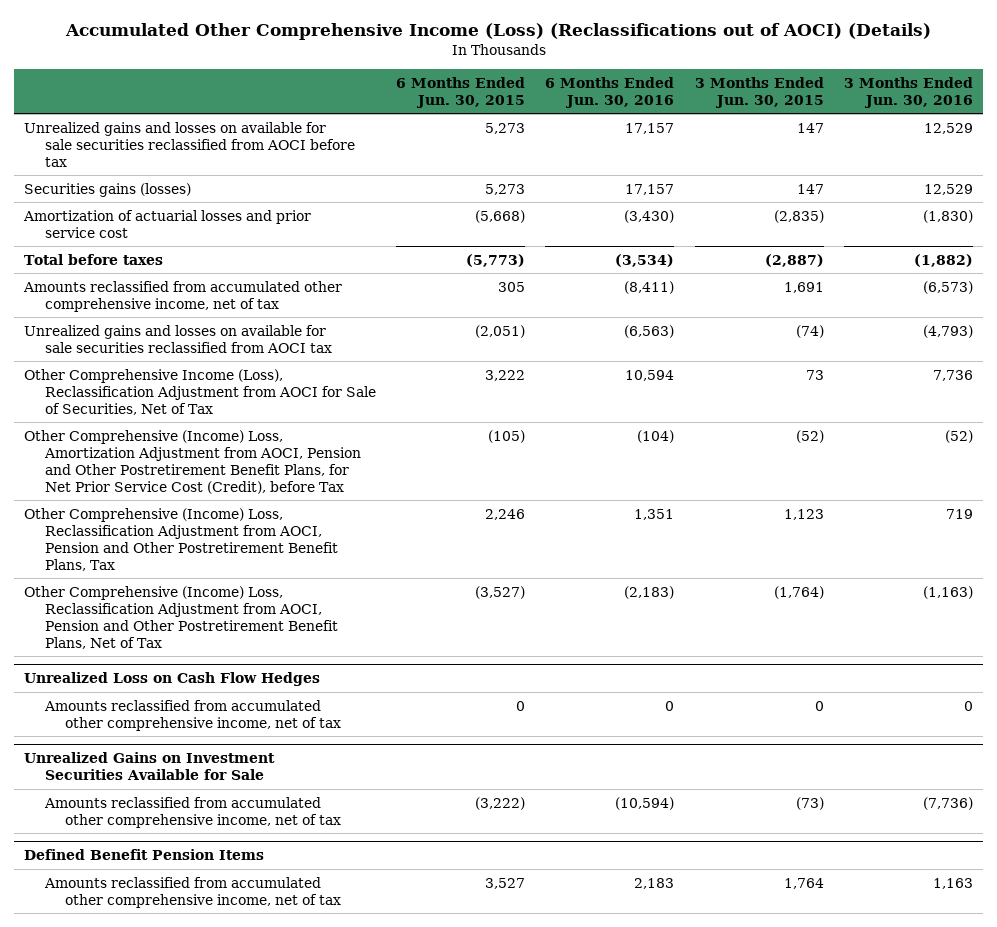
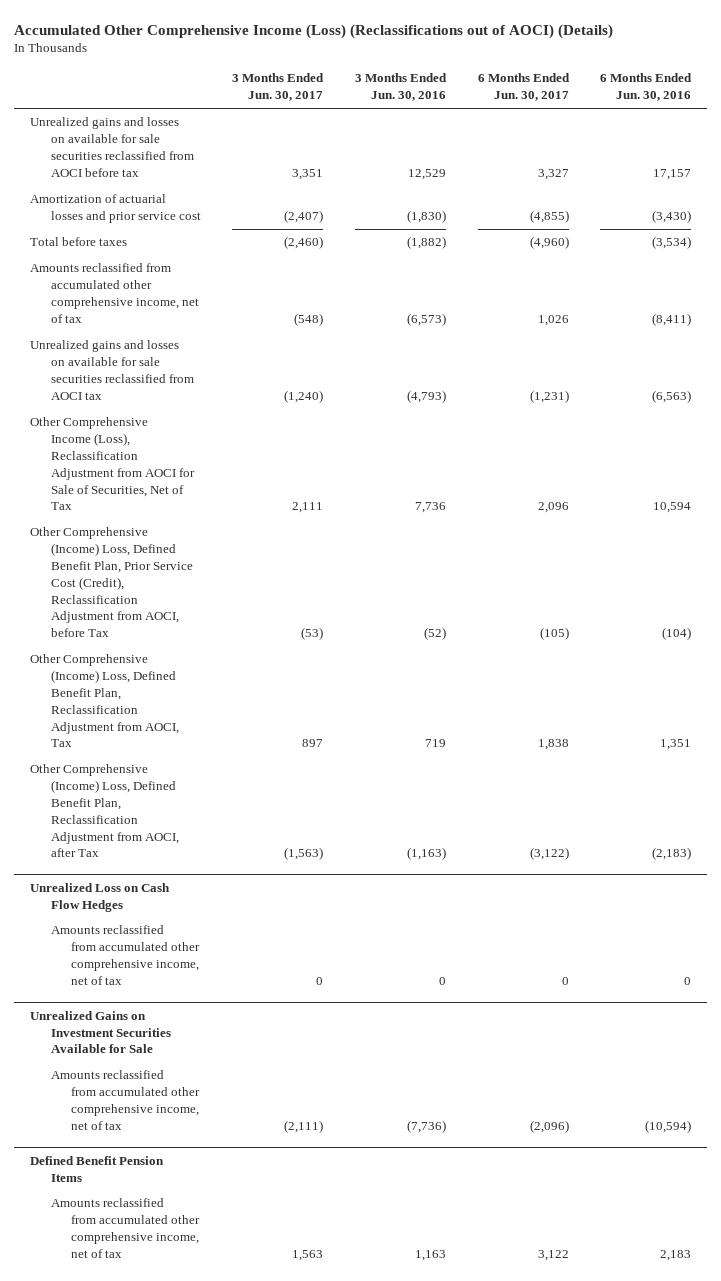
- | 6 Months Ended Jun. 30, 2015 | 6 Months Ended Jun. 30, 2016 | 3 Months Ended Jun. 30, 2015 | 3 Months Ended Jun. 30, 2016
+ | 3 Months Ended Jun. 30, 2017 | 3 Months Ended Jun. 30, 2016 | 6 Months Ended Jun. 30, 2017 | 6 Months Ended Jun. 30, 2016
- Securities gains (losses) | 5,273 | 17,157 | 147 | 12,529
- Other Comprehensive (Income) Loss, Amortization Adjustment from AOCI, Pension and Other Postretirement Benefit Plans, for Net Prior Service Cost (Credit), before Tax | (105) | (104) | (52) | (52)
- Other Comprehensive (Income) Loss, Reclassification Adjustment from AOCI, Pension and Other Postretirement Benefit Plans, Tax | 2,246 | 1,351 | 1,123 | 719
- Other Comprehensive (Income) Loss, Reclassification Adjustment from AOCI, Pension and Other Postretirement Benefit Plans, Net of Tax | (3,527) | (2,183) | (1,764) | (1,163)
+ Other Comprehensive (Income) Loss, Defined Benefit Plan, Prior Service Cost (Credit), Reclassification Adjustment from AOCI, before Tax | (53) | (52) | (105) | (104)
+ Other Comprehensive (Income) Loss, Defined Benefit Plan, Reclassification Adjustment from AOCI, Tax | 897 | 719 | 1,838 | 1,351
+ Other Comprehensive (Income) Loss, Defined Benefit Plan, Reclassification Adjustment from AOCI, after Tax | (1,563) | (1,163) | (3,122) | (2,183)

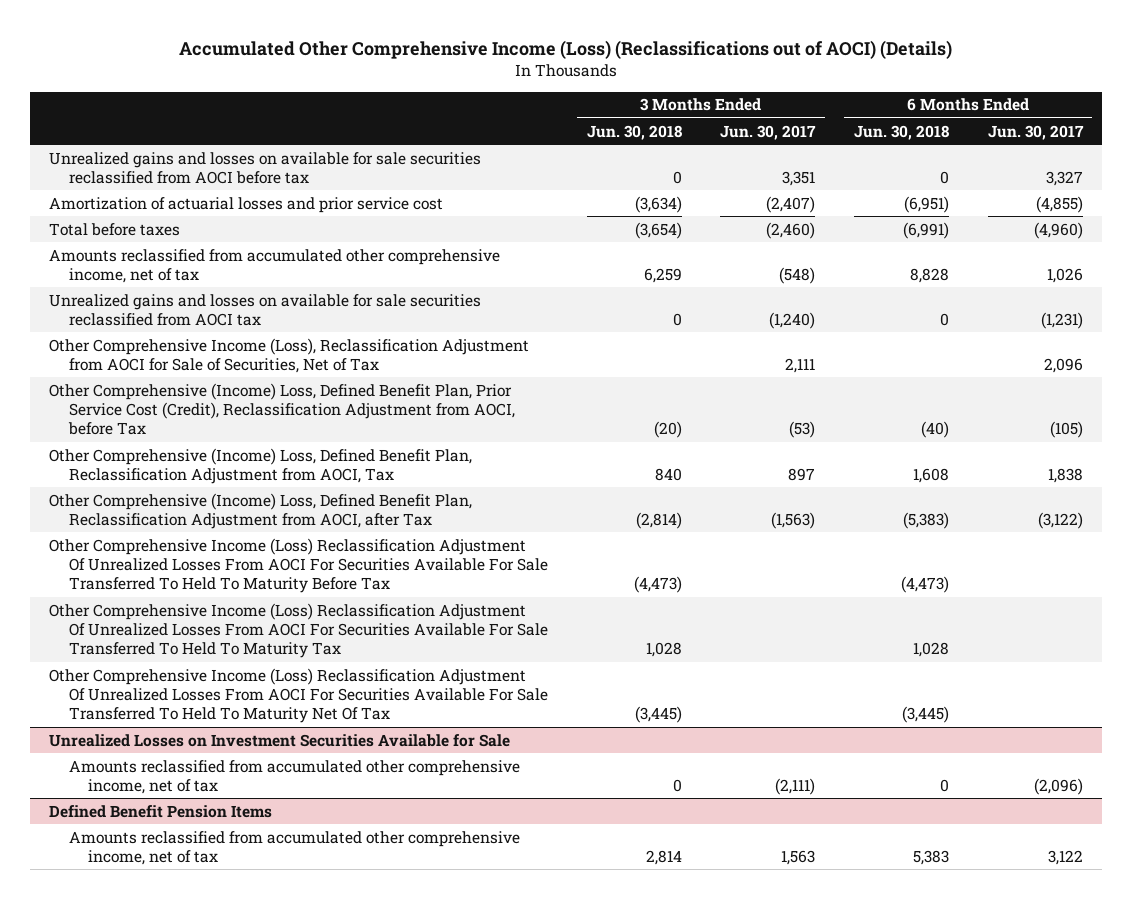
- | 3 Months Ended Jun. 30, 2017 | 3 Months Ended Jun. 30, 2016 | 6 Months Ended Jun. 30, 2017 | 6 Months Ended Jun. 30, 2016
+ | 3 Months Ended Jun. 30, 2018 | 3 Months Ended Jun. 30, 2017 | 6 Months Ended Jun. 30, 2018 | 6 Months Ended Jun. 30, 2017
- Unrealized Loss on Cash Flow Hedges
- Amounts reclassified from accumulated other comprehensive income, net of tax | 0 | 0 | 0 | 0
- Unrealized Gains on Investment Securities Available for Sale
+ Other Comprehensive Income (Loss) Reclassification Adjustment Of Unrealized Losses From AOCI For Securities Available For Sale Transferred To Held To Maturity Before Tax | (4,473) | | (4,473) |
+ Other Comprehensive Income (Loss) Reclassification Adjustment Of Unrealized Losses From AOCI For Securities Available For Sale Transferred To Held To Maturity Tax | 1,028 | | 1,028 |
+ Other Comprehensive Income (Loss) Reclassification Adjustment Of Unrealized Losses From AOCI For Securities Available For Sale Transferred To Held To Maturity Net Of Tax | (3,445) | | (3,445) |
+ Unrealized Losses on Investment Securities Available for Sale

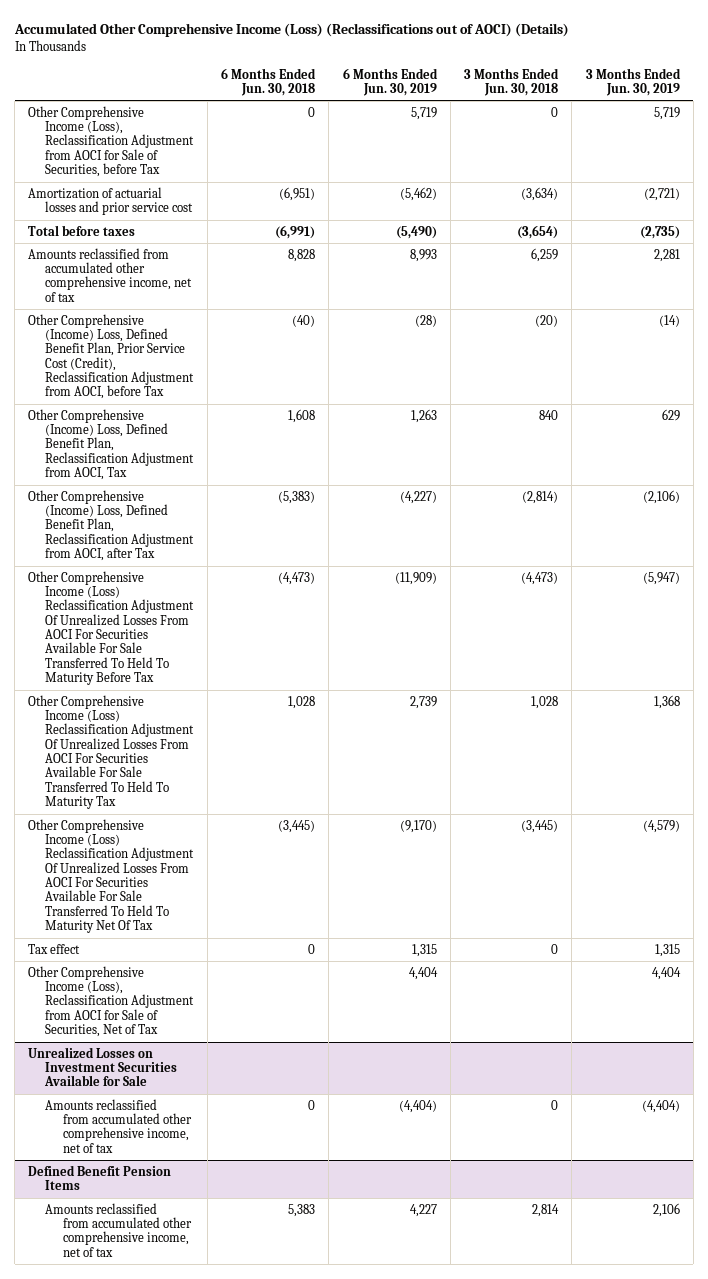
- | 3 Months Ended Jun. 30, 2018 | 3 Months Ended Jun. 30, 2017 | 6 Months Ended Jun. 30, 2018 | 6 Months Ended Jun. 30, 2017
+ | 6 Months Ended Jun. 30, 2018 | 6 Months Ended Jun. 30, 2019 | 3 Months Ended Jun. 30, 2018 | 3 Months Ended Jun. 30, 2019
- Unrealized gains and losses on available for sale securities reclassified from AOCI before tax | 0 | 3,351 | 0 | 3,327
+ Other Comprehensive Income (Loss), Reclassification Adjustment from AOCI for Sale of Securities, before Tax | 0 | 5,719 | 0 | 5,719
- Unrealized gains and losses on available for sale securities reclassified from AOCI tax | 0 | (1,240) | 0 | (1,231)
+ Tax effect | 0 | 1,315 | 0 | 1,315
moved down: Other Comprehensive Income (Loss), Reclassification Adjustment from AOCI for Sale of Securities, Net of Tax | | 4,404 | | 4,404

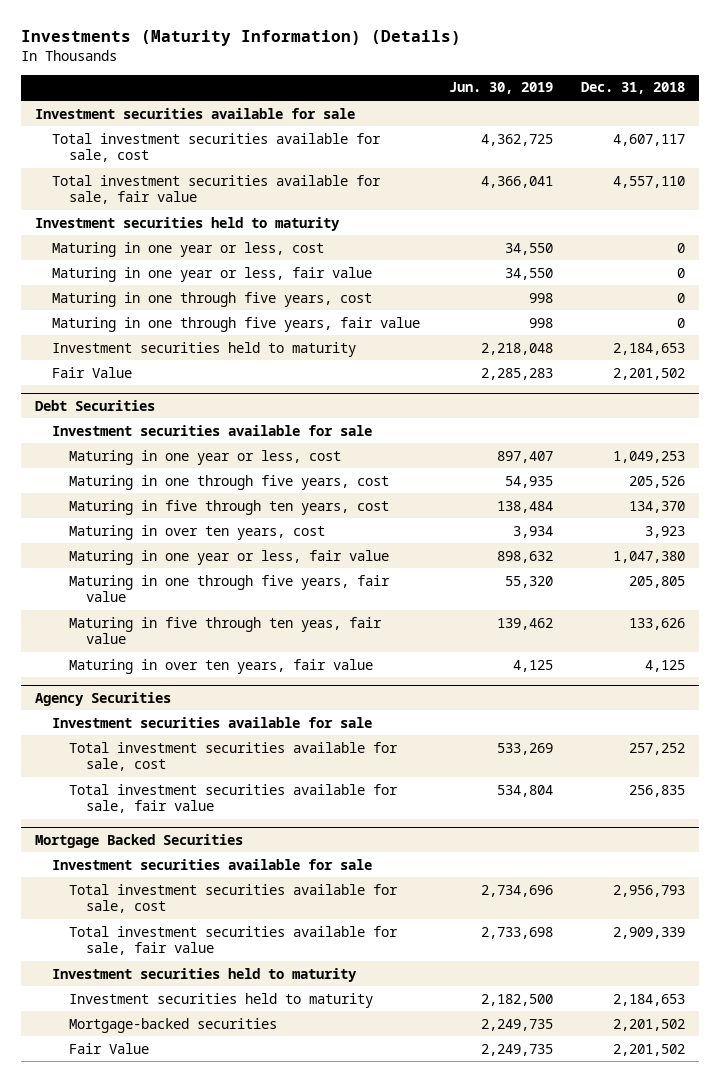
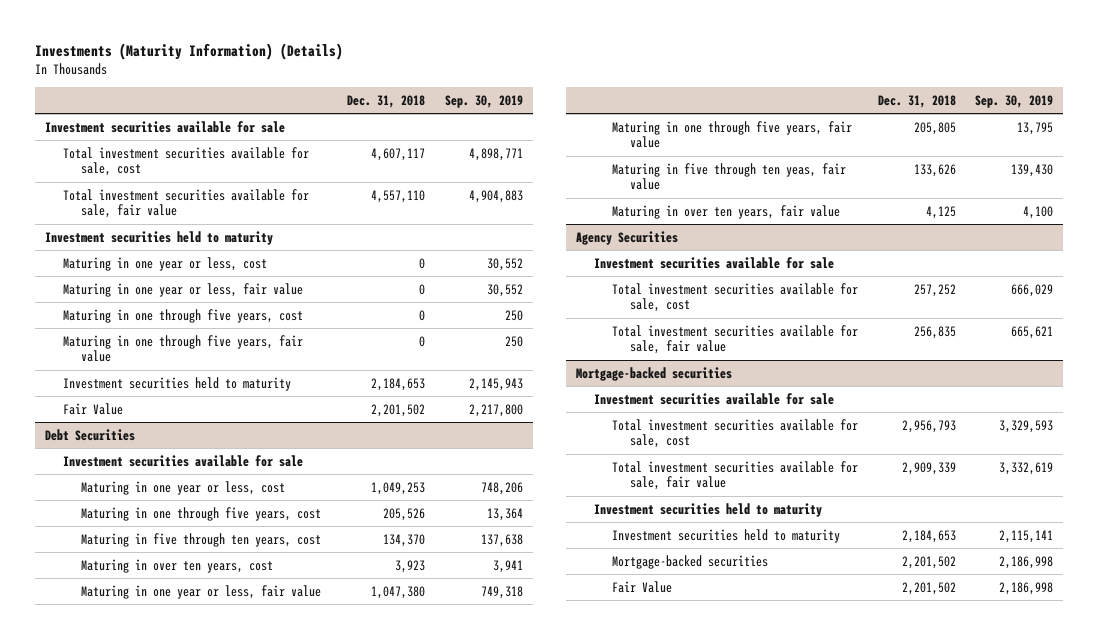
- | Jun. 30, 2019 | Dec. 31, 2018
+ | Dec. 31, 2018 | Sep. 30, 2019
- Mortgage Backed Securities
+ Mortgage-backed securities

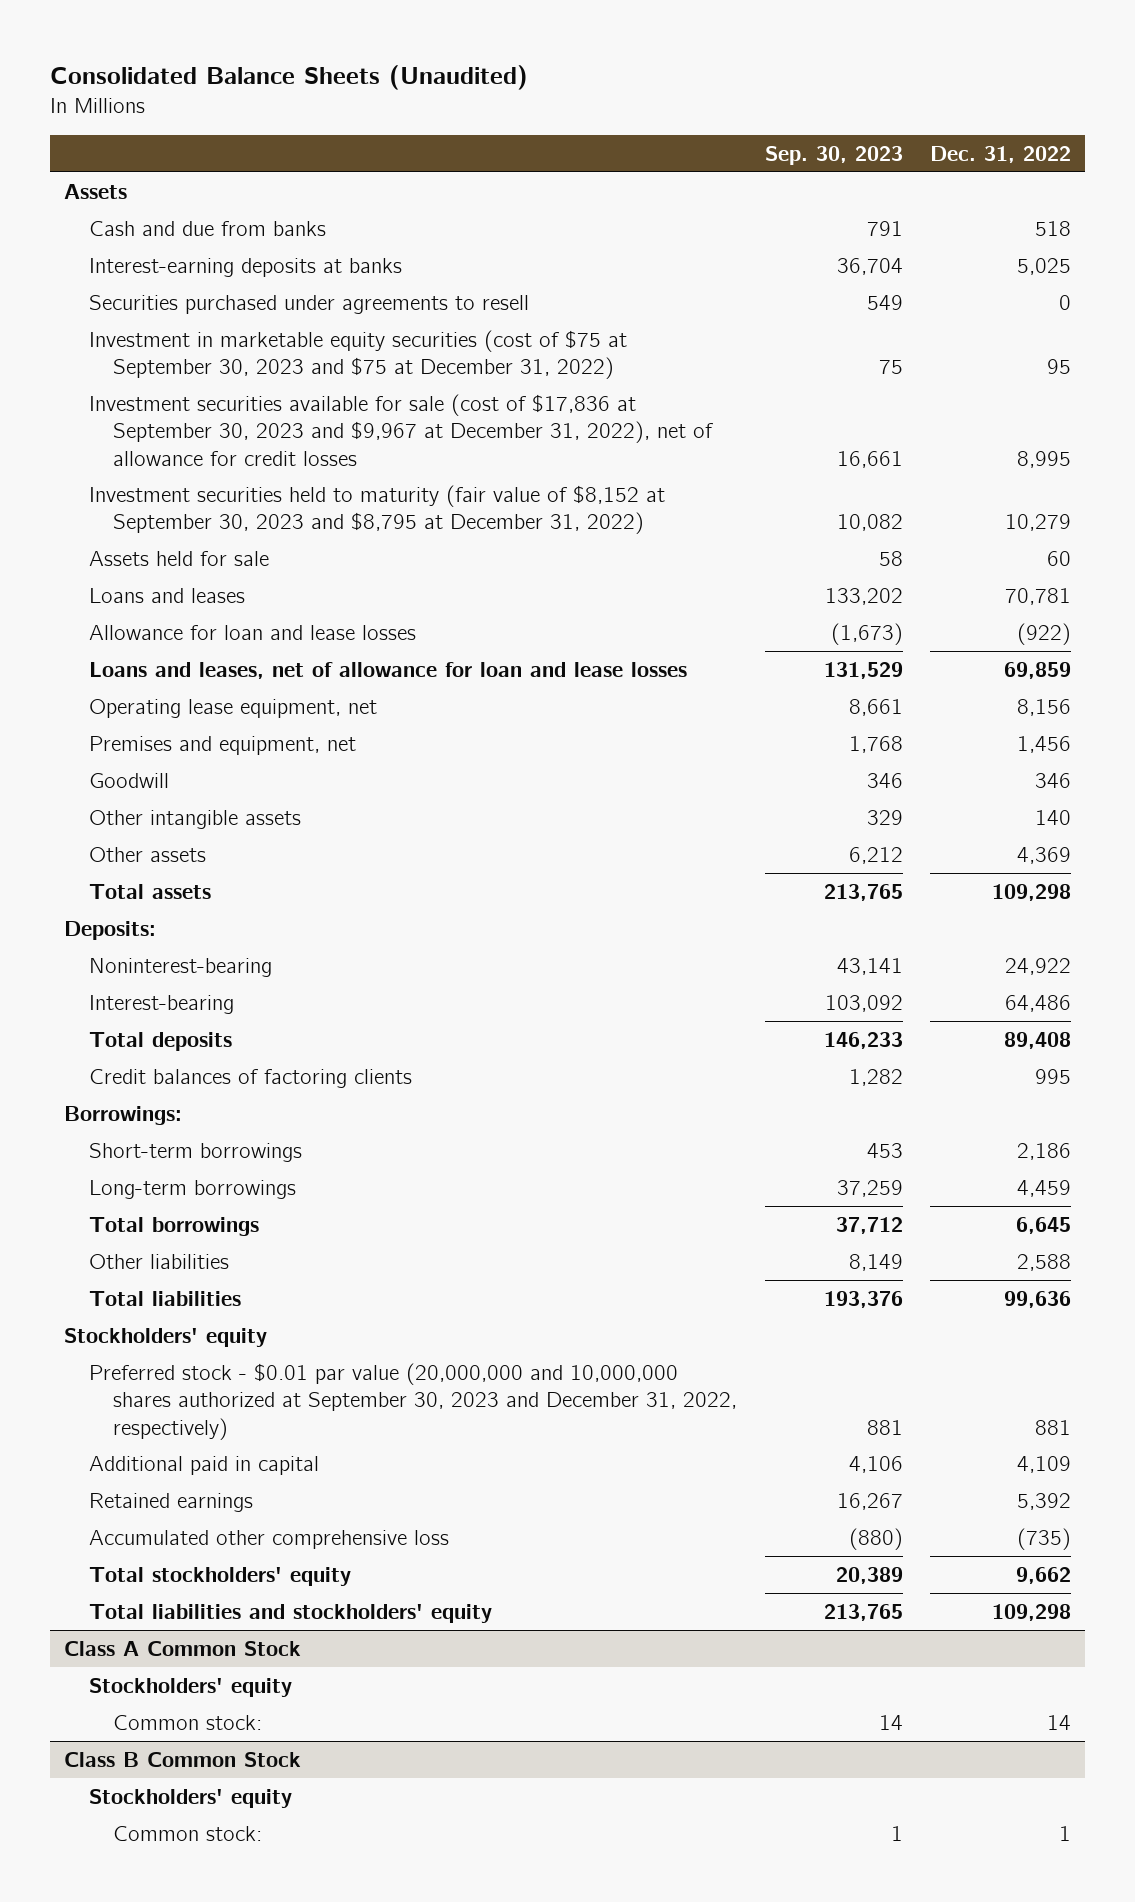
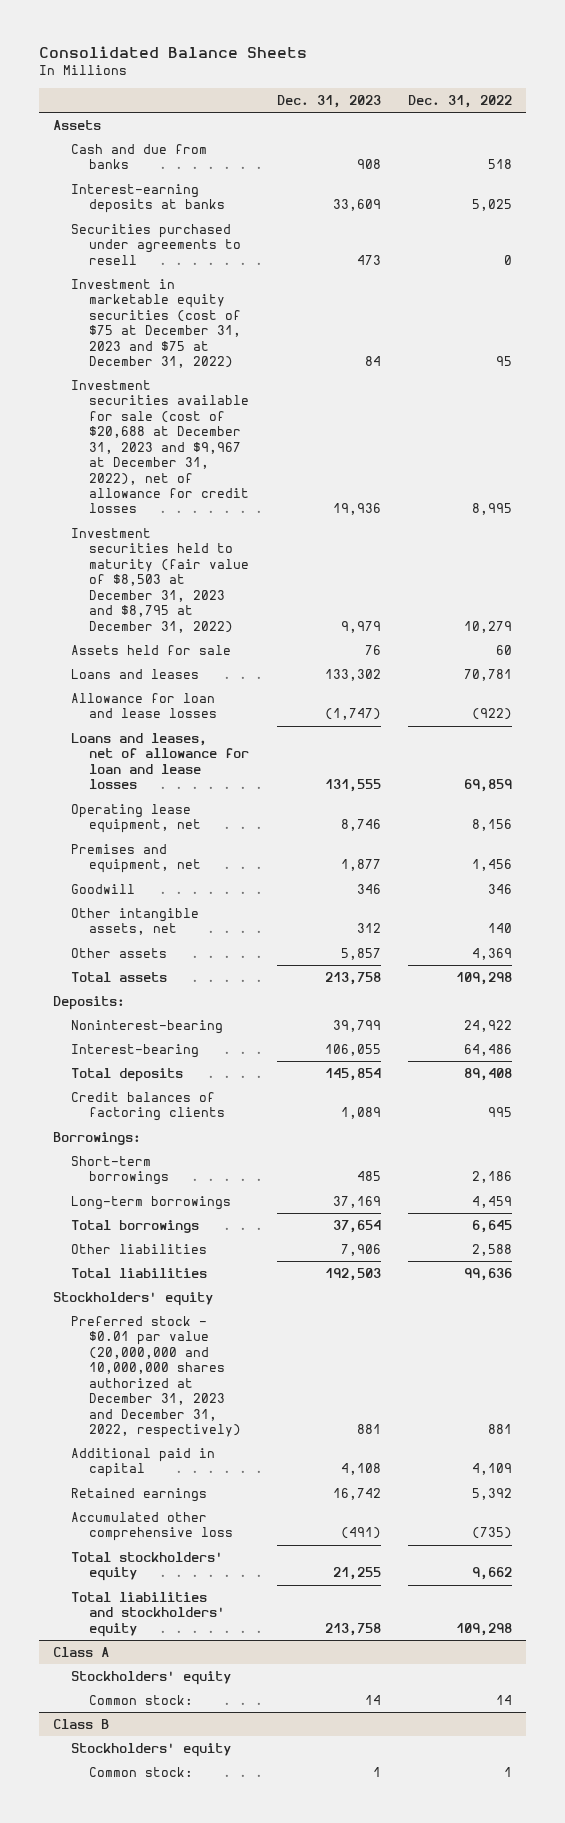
- Consolidated Balance Sheets (Unaudited)
+ Consolidated Balance Sheets
- | Sep. 30, 2023 | Dec. 31, 2022
+ | Dec. 31, 2023 | Dec. 31, 2022
- Investment in marketable equity securities (cost of $75 at September 30, 2023 and $75 at December 31, 2022) | 75 | 95
- Investment securities available for sale (cost of $17,836 at September 30, 2023 and $9,967 at December 31, 2022), net of allowance for credit losses | 16,661 | 8,995
- Investment securities held to maturity (fair value of $8,152 at September 30, 2023 and $8,795 at December 31, 2022) | 10,082 | 10,279
+ Investment in marketable equity securities (cost of $75 at December 31, 2023 and $75 at December 31, 2022) | 84 | 95
+ Investment securities available for sale (cost of $20,688 at December 31, 2023 and $9,967 at December 31, 2022), net of allowance for credit losses | 19,936 | 8,995
+ Investment securities held to maturity (fair value of $8,503 at December 31, 2023 and $8,795 at December 31, 2022) | 9,979 | 10,279
- Other intangible assets | 329 | 140
+ Other intangible assets, net | 312 | 140
- Preferred stock - $0.01 par value (20,000,000 and 10,000,000 shares authorized at September 30, 2023 and December 31, 2022, respectively) | 881 | 881
+ Preferred stock - $0.01 par value (20,000,000 and 10,000,000 shares authorized at December 31, 2023 and December 31, 2022, respectively) | 881 | 881
- Class A Common Stock
+ Class A
- Class B Common Stock
+ Class B

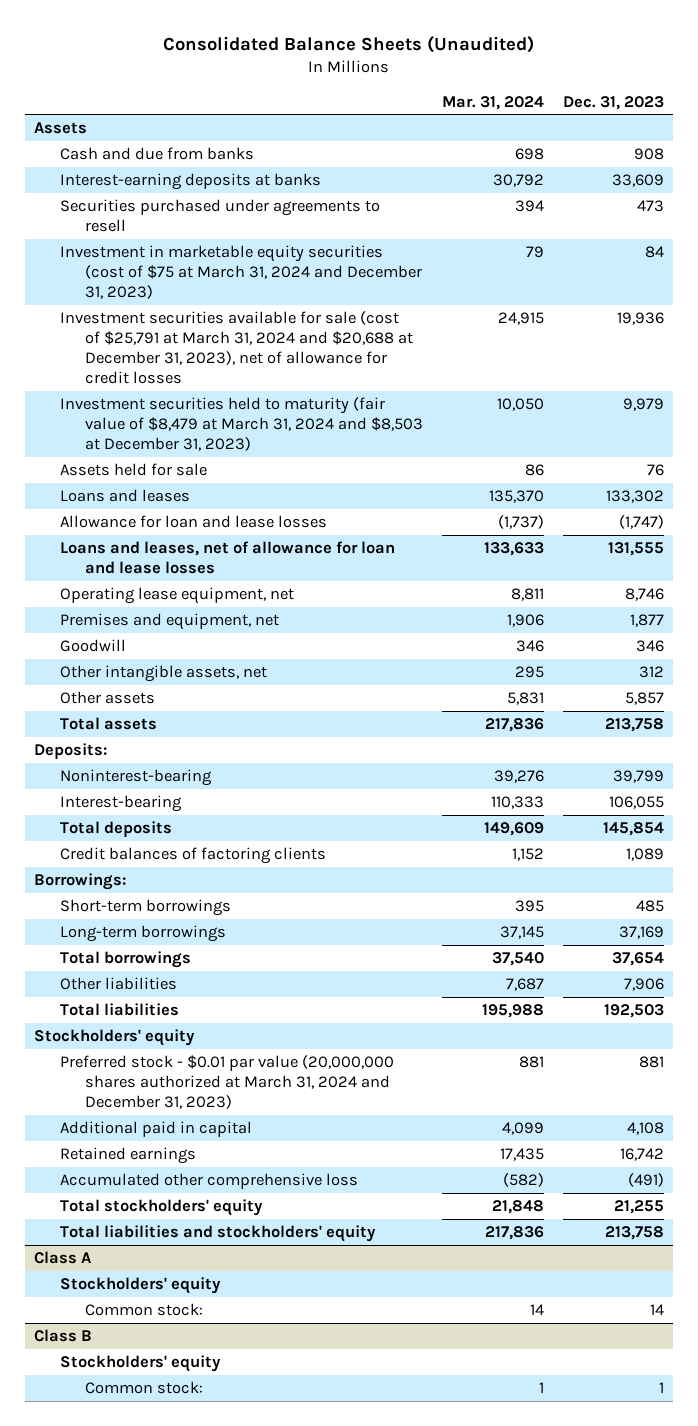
- Consolidated Balance Sheets
+ Consolidated Balance Sheets (Unaudited)
- | Dec. 31, 2023 | Dec. 31, 2022
+ | Mar. 31, 2024 | Dec. 31, 2023
- Investment in marketable equity securities (cost of $75 at December 31, 2023 and $75 at December 31, 2022) | 84 | 95
- Investment securities available for sale (cost of $20,688 at December 31, 2023 and $9,967 at December 31, 2022), net of allowance for credit losses | 19,936 | 8,995
- Investment securities held to maturity (fair value of $8,503 at December 31, 2023 and $8,795 at December 31, 2022) | 9,979 | 10,279
+ Investment in marketable equity securities (cost of $75 at March 31, 2024 and December 31, 2023) | 79 | 84
+ Investment securities available for sale (cost of $25,791 at March 31, 2024 and $20,688 at December 31, 2023), net of allowance for credit losses | 24,915 | 19,936
+ Investment securities held to maturity (fair value of $8,479 at March 31, 2024 and $8,503 at December 31, 2023) | 10,050 | 9,979
- Preferred stock - $0.01 par value (20,000,000 and 10,000,000 shares authorized at December 31, 2023 and December 31, 2022, respectively) | 881 | 881
+ Preferred stock - $0.01 par value (20,000,000 shares authorized at March 31, 2024 and December 31, 2023) | 881 | 881

